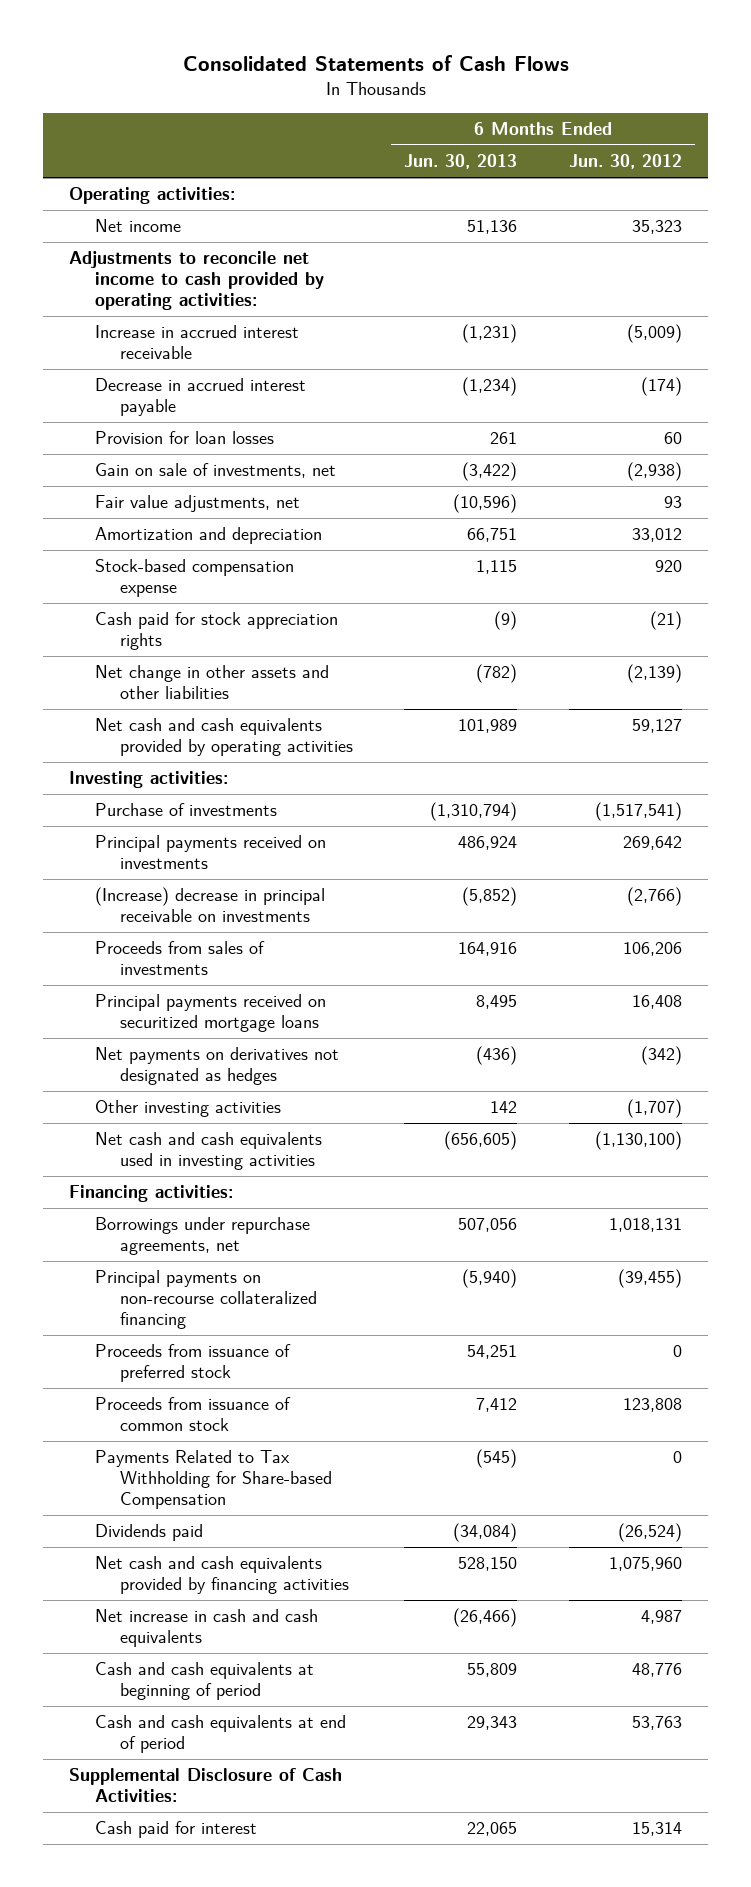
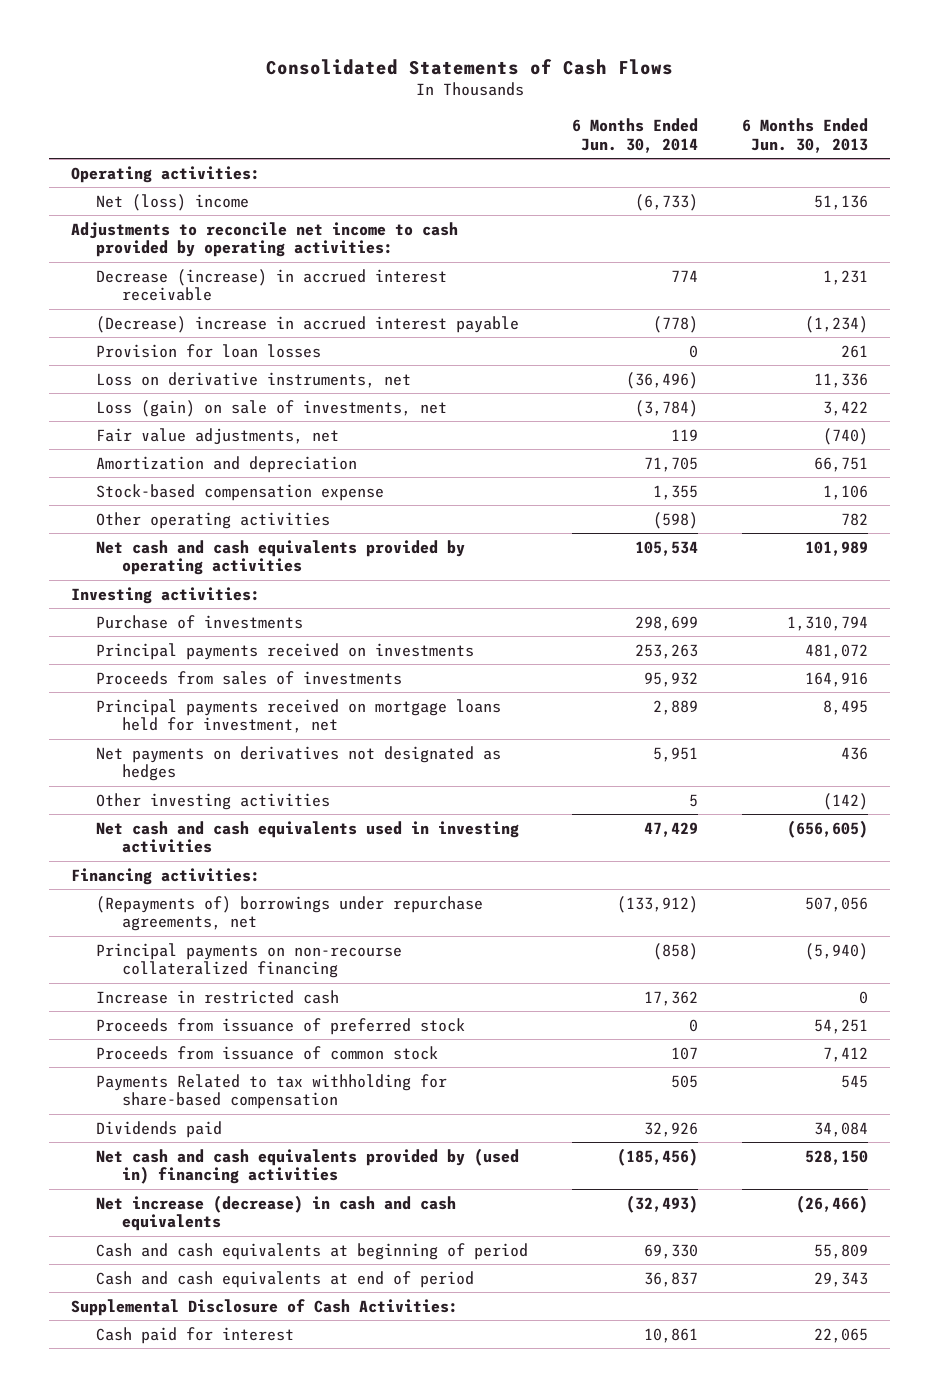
- | 6 Months Ended Jun. 30, 2013 | 6 Months Ended Jun. 30, 2012
+ | 6 Months Ended Jun. 30, 2014 | 6 Months Ended Jun. 30, 2013
- Net income | 51,136 | 35,323
+ Net (loss) income | (6,733) | 51,136
- Increase in accrued interest receivable | (1,231) | (5,009)
- Decrease in accrued interest payable | (1,234) | (174)
+ Decrease (increase) in accrued interest receivable | 774 | 1,231
+ (Decrease) increase in accrued interest payable | (778) | (1,234)
- Gain on sale of investments, net | (3,422) | (2,938)
- Fair value adjustments, net | (10,596) | 93
+ Loss on derivative instruments, net | (36,496) | 11,336
+ Loss (gain) on sale of investments, net | (3,784) | 3,422
+ Fair value adjustments, net | 119 | (740)
- Stock-based compensation expense | 1,115 | 920
- Cash paid for stock appreciation rights | (9) | (21)
- Net change in other assets and other liabilities | (782) | (2,139)
+ Stock-based compensation expense | 1,355 | 1,106
+ Other operating activities | (598) | 782
- Purchase of investments | (1,310,794) | (1,517,541)
- Principal payments received on investments | 486,924 | 269,642
- (Increase) decrease in principal receivable on investments | (5,852) | (2,766)
+ Purchase of investments | 298,699 | 1,310,794
+ Principal payments received on investments | 253,263 | 481,072
- Principal payments received on securitized mortgage loans | 8,495 | 16,408
- Net payments on derivatives not designated as hedges | (436) | (342)
- Other investing activities | 142 | (1,707)
+ Principal payments received on mortgage loans held for investment, net | 2,889 | 8,495
+ Net payments on derivatives not designated as hedges | 5,951 | 436
+ Other investing activities | 5 | (142)
- Borrowings under repurchase agreements, net | 507,056 | 1,018,131
+ (Repayments of) borrowings under repurchase agreements, net | (133,912) | 507,056
+ Increase in restricted cash | 17,362 | 0
- Payments Related to Tax Withholding for Share-based Compensation | (545) | 0
- Dividends paid | (34,084) | (26,524)
- Net cash and cash equivalents provided by financing activities | 528,150 | 1,075,960
- Net increase in cash and cash equivalents | (26,466) | 4,987
+ Payments Related to tax withholding for share-based compensation | 505 | 545
+ Dividends paid | 32,926 | 34,084
+ Net cash and cash equivalents provided by (used in) financing activities | (185,456) | 528,150
+ Net increase (decrease) in cash and cash equivalents | (32,493) | (26,466)

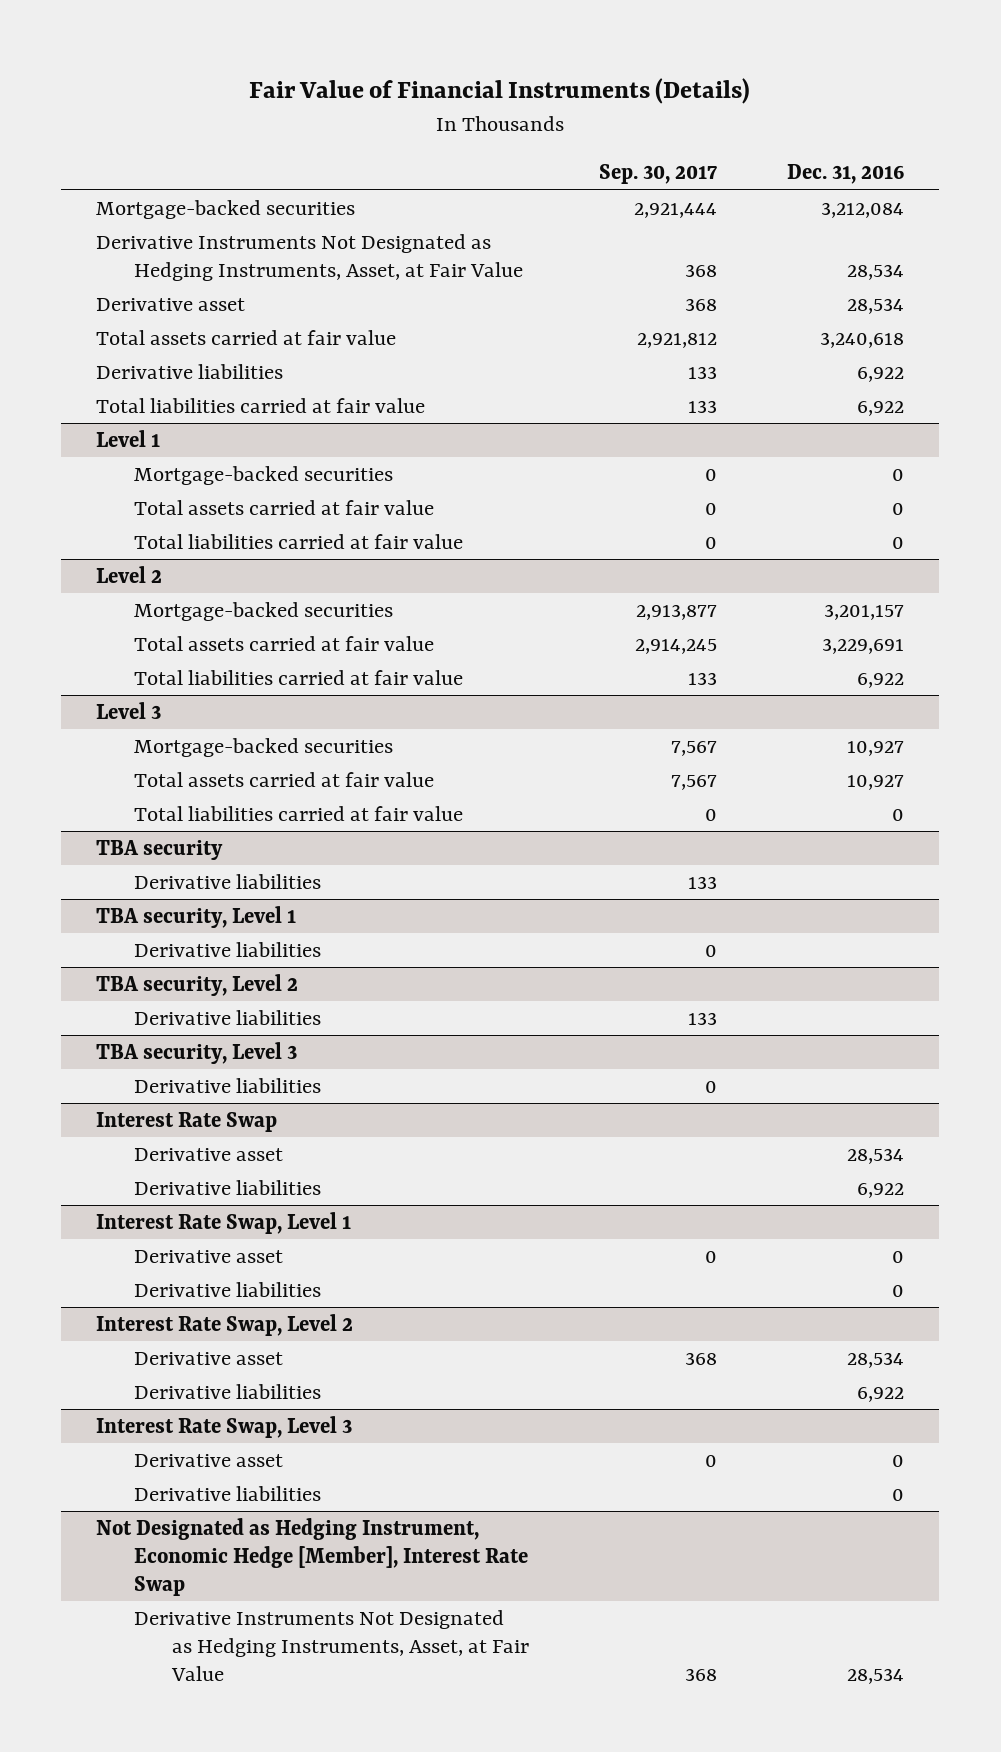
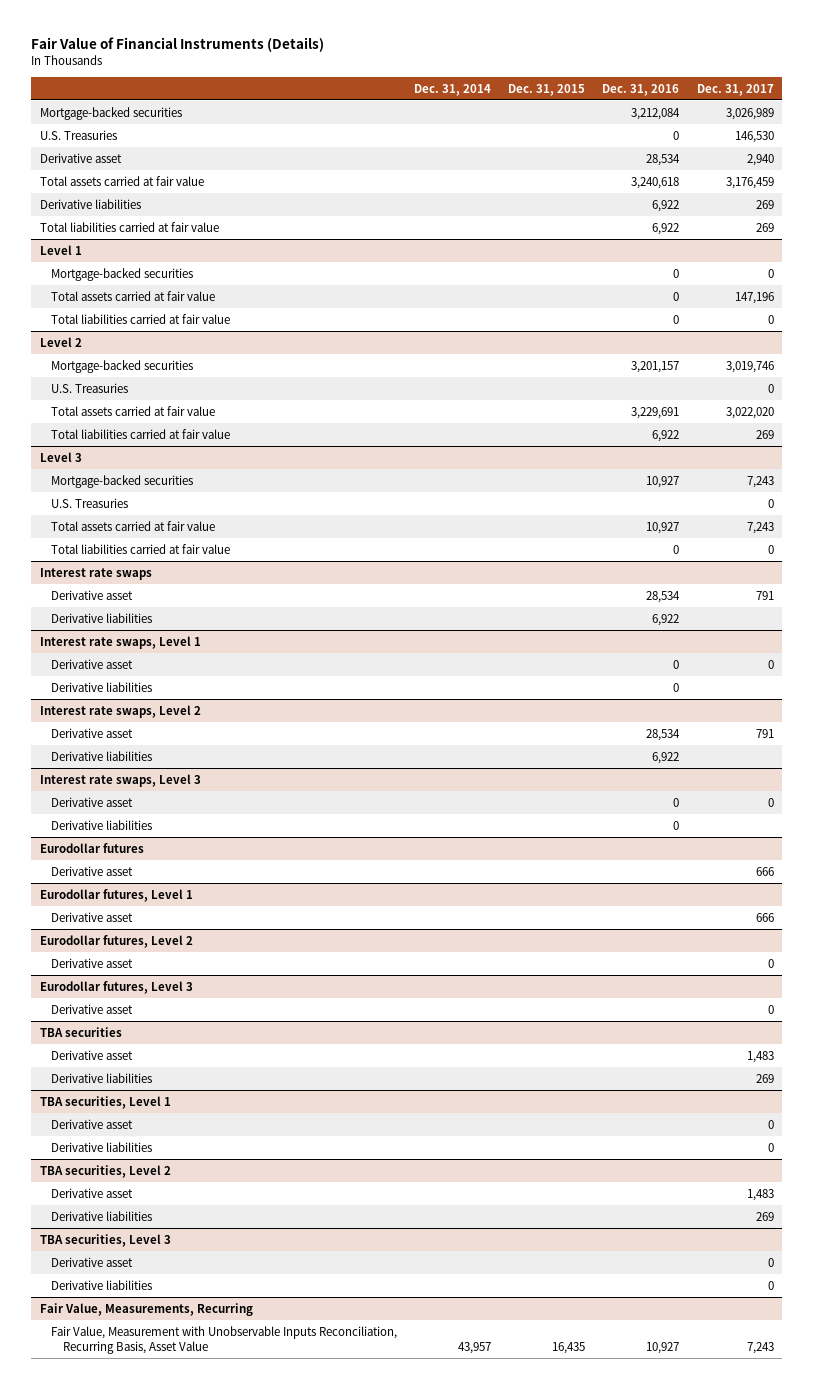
- | Sep. 30, 2017 | Dec. 31, 2016
+ | Dec. 31, 2014 | Dec. 31, 2015 | Dec. 31, 2016 | Dec. 31, 2017
- Derivative Instruments Not Designated as Hedging Instruments, Asset, at Fair Value | 368 | 28,534
+ U.S. Treasuries | | | 0 | 146,530
@ Level 2
+ U.S. Treasuries | | | | 0
@ Level 3
+ U.S. Treasuries | | | | 0
- TBA security
- Derivative liabilities | 133 |
- TBA security, Level 1
- Derivative liabilities | 0 |
- TBA security, Level 2
- Derivative liabilities | 133 |
- TBA security, Level 3
- Derivative liabilities | 0 |
- Interest Rate Swap
+ Interest rate swaps
- Interest Rate Swap, Level 1
+ Interest rate swaps, Level 1
- Interest Rate Swap, Level 2
+ Interest rate swaps, Level 2
- Interest Rate Swap, Level 3
+ Interest rate swaps, Level 3
- Not Designated as Hedging Instrument, Economic Hedge [Member], Interest Rate Swap
- Derivative Instruments Not Designated as Hedging Instruments, Asset, at Fair Value | 368 | 28,534
+ Eurodollar futures
+ Derivative asset | | | | 666
+ Eurodollar futures, Level 1
+ Derivative asset | | | | 666
+ Eurodollar futures, Level 2
+ Derivative asset | | | | 0
+ Eurodollar futures, Level 3
+ Derivative asset | | | | 0
+ TBA securities
+ Derivative asset | | | | 1,483
+ Derivative liabilities | | | | 269
+ TBA securities, Level 1
+ Derivative asset | | | | 0
+ Derivative liabilities | | | | 0
+ TBA securities, Level 2
+ Derivative asset | | | | 1,483
+ Derivative liabilities | | | | 269
+ TBA securities, Level 3
+ Derivative asset | | | | 0
+ Derivative liabilities | | | | 0
+ Fair Value, Measurements, Recurring
+ Fair Value, Measurement with Unobservable Inputs Reconciliation, Recurring Basis, Asset Value | 43,957 | 16,435 | 10,927 | 7,243

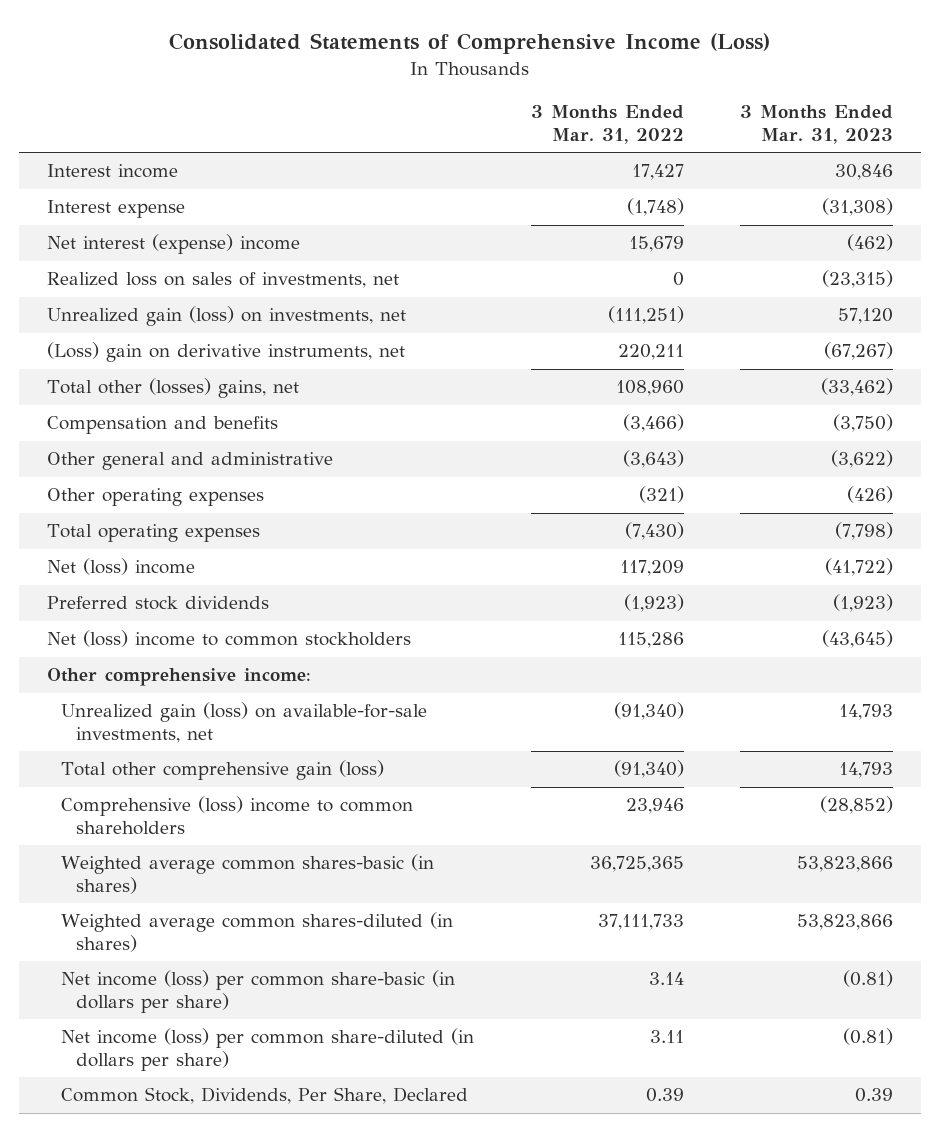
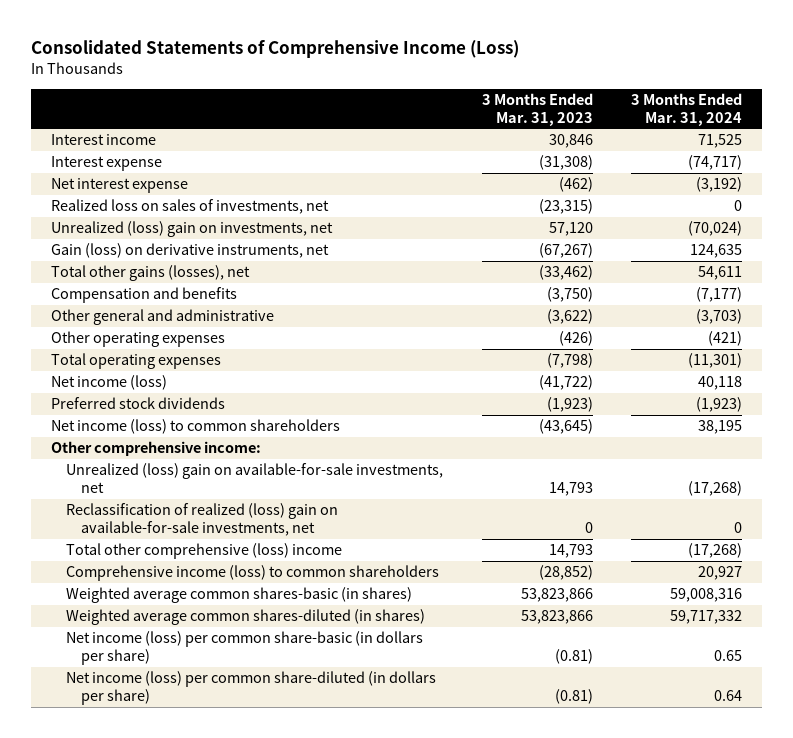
- | 3 Months Ended Mar. 31, 2022 | 3 Months Ended Mar. 31, 2023
+ | 3 Months Ended Mar. 31, 2023 | 3 Months Ended Mar. 31, 2024
- Net interest (expense) income | 15,679 | (462)
+ Net interest expense | (462) | (3,192)
- Unrealized gain (loss) on investments, net | (111,251) | 57,120
- (Loss) gain on derivative instruments, net | 220,211 | (67,267)
- Total other (losses) gains, net | 108,960 | (33,462)
+ Unrealized (loss) gain on investments, net | 57,120 | (70,024)
+ Gain (loss) on derivative instruments, net | (67,267) | 124,635
+ Total other gains (losses), net | (33,462) | 54,611
- Net (loss) income | 117,209 | (41,722)
+ Net income (loss) | (41,722) | 40,118
- Net (loss) income to common stockholders | 115,286 | (43,645)
+ Net income (loss) to common shareholders | (43,645) | 38,195
- Unrealized gain (loss) on available-for-sale investments, net | (91,340) | 14,793
- Total other comprehensive gain (loss) | (91,340) | 14,793
- Comprehensive (loss) income to common shareholders | 23,946 | (28,852)
+ Unrealized (loss) gain on available-for-sale investments, net | 14,793 | (17,268)
+ Reclassification of realized (loss) gain on available-for-sale investments, net | 0 | 0
+ Total other comprehensive (loss) income | 14,793 | (17,268)
+ Comprehensive income (loss) to common shareholders | (28,852) | 20,927
- Common Stock, Dividends, Per Share, Declared | 0.39 | 0.39

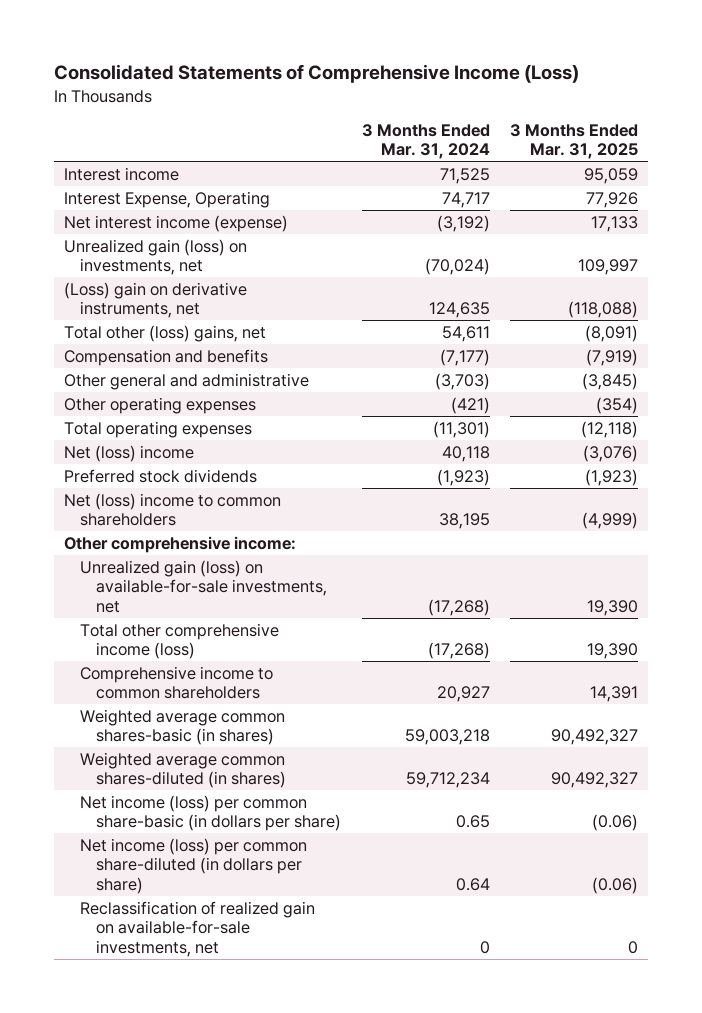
- | 3 Months Ended Mar. 31, 2023 | 3 Months Ended Mar. 31, 2024
+ | 3 Months Ended Mar. 31, 2024 | 3 Months Ended Mar. 31, 2025
- Interest expense | (31,308) | (74,717)
- Net interest expense | (462) | (3,192)
- Realized loss on sales of investments, net | (23,315) | 0
- Unrealized (loss) gain on investments, net | 57,120 | (70,024)
- Gain (loss) on derivative instruments, net | (67,267) | 124,635
- Total other gains (losses), net | (33,462) | 54,611
+ Interest Expense, Operating | 74,717 | 77,926
+ Net interest income (expense) | (3,192) | 17,133
+ Unrealized gain (loss) on investments, net | (70,024) | 109,997
+ (Loss) gain on derivative instruments, net | 124,635 | (118,088)
+ Total other (loss) gains, net | 54,611 | (8,091)
- Net income (loss) | (41,722) | 40,118
+ Net (loss) income | 40,118 | (3,076)
- Net income (loss) to common shareholders | (43,645) | 38,195
+ Net (loss) income to common shareholders | 38,195 | (4,999)
- Unrealized (loss) gain on available-for-sale investments, net | 14,793 | (17,268)
- Reclassification of realized (loss) gain on available-for-sale investments, net | 0 | 0
- Total other comprehensive (loss) income | 14,793 | (17,268)
- Comprehensive income (loss) to common shareholders | (28,852) | 20,927
- Weighted average common shares-basic (in shares) | 53,823,866 | 59,008,316
- Weighted average common shares-diluted (in shares) | 53,823,866 | 59,717,332
+ Unrealized gain (loss) on available-for-sale investments, net | (17,268) | 19,390
+ Total other comprehensive income (loss) | (17,268) | 19,390
+ Comprehensive income to common shareholders | 20,927 | 14,391
+ Weighted average common shares-basic (in shares) | 59,003,218 | 90,492,327
+ Weighted average common shares-diluted (in shares) | 59,712,234 | 90,492,327
+ Reclassification of realized gain on available-for-sale investments, net | 0 | 0

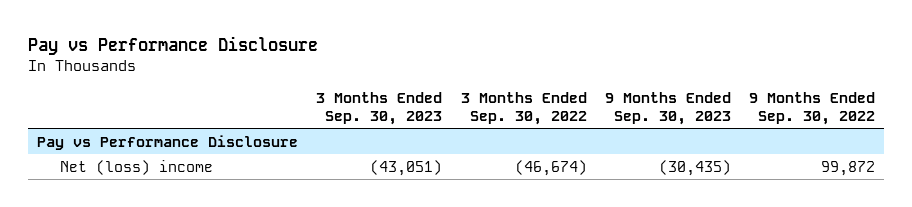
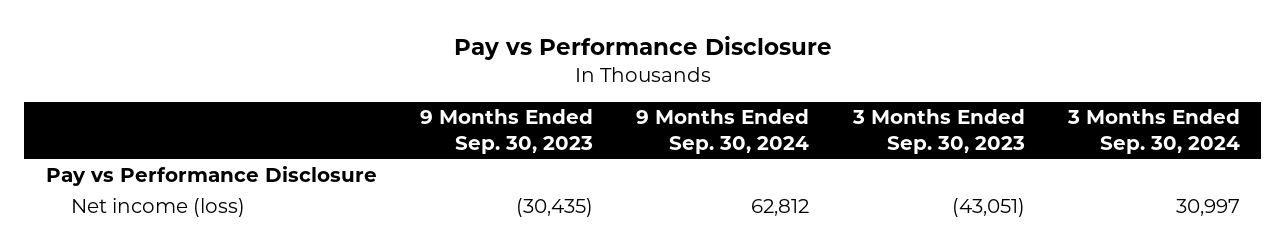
- | 3 Months Ended Sep. 30, 2023 | 3 Months Ended Sep. 30, 2022 | 9 Months Ended Sep. 30, 2023 | 9 Months Ended Sep. 30, 2022
+ | 9 Months Ended Sep. 30, 2023 | 9 Months Ended Sep. 30, 2024 | 3 Months Ended Sep. 30, 2023 | 3 Months Ended Sep. 30, 2024
- Net (loss) income | (43,051) | (46,674) | (30,435) | 99,872
+ Net income (loss) | (30,435) | 62,812 | (43,051) | 30,997

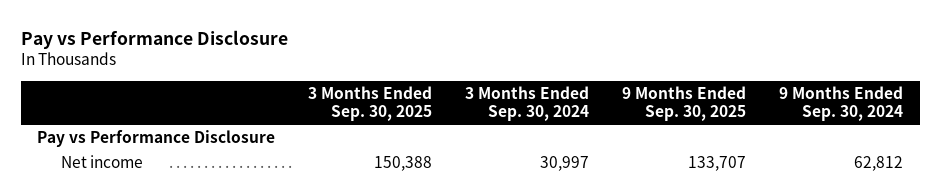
- | 9 Months Ended Sep. 30, 2023 | 9 Months Ended Sep. 30, 2024 | 3 Months Ended Sep. 30, 2023 | 3 Months Ended Sep. 30, 2024
+ | 3 Months Ended Sep. 30, 2025 | 3 Months Ended Sep. 30, 2024 | 9 Months Ended Sep. 30, 2025 | 9 Months Ended Sep. 30, 2024
- Net income (loss) | (30,435) | 62,812 | (43,051) | 30,997
+ Net income | 150,388 | 30,997 | 133,707 | 62,812

